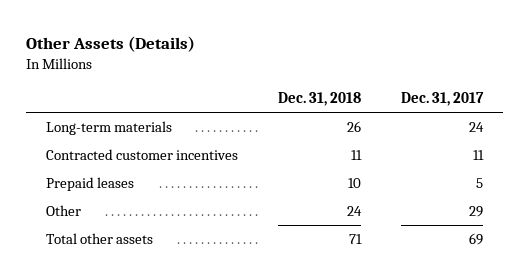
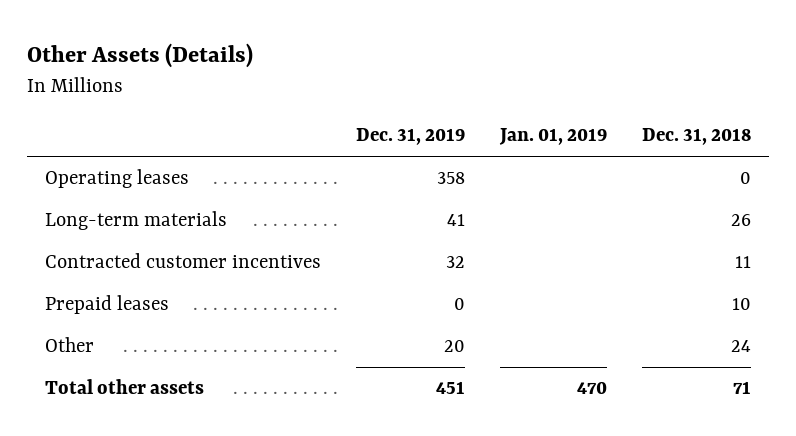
- | Dec. 31, 2018 | Dec. 31, 2017
+ | Dec. 31, 2019 | Jan. 01, 2019 | Dec. 31, 2018
+ Operating leases | 358 | | 0

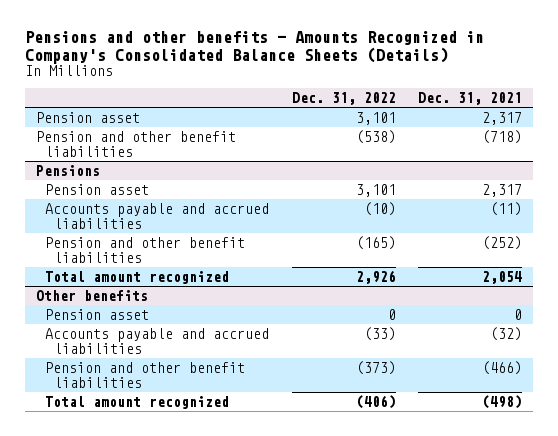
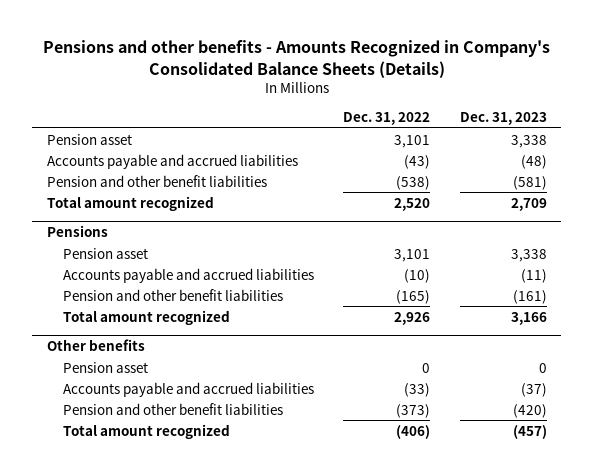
- | Dec. 31, 2022 | Dec. 31, 2021
+ | Dec. 31, 2022 | Dec. 31, 2023
+ Accounts payable and accrued liabilities | (43) | (48)
+ Total amount recognized | 2,520 | 2,709

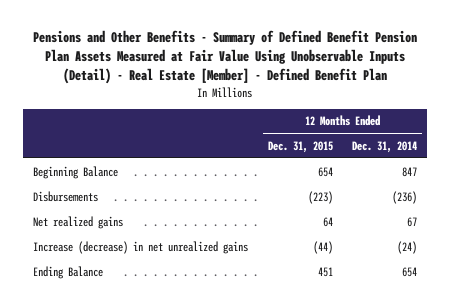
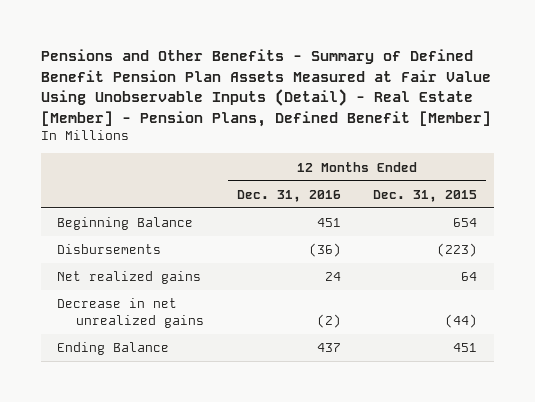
- Pensions and Other Benefits - Summary of Defined Benefit Pension Plan Assets Measured at Fair Value Using Unobservable Inputs (Detail) - Real Estate [Member] - Defined Benefit Plan
+ Pensions and Other Benefits - Summary of Defined Benefit Pension Plan Assets Measured at Fair Value Using Unobservable Inputs (Detail) - Real Estate [Member] - Pension Plans, Defined Benefit [Member]
- | 12 Months Ended Dec. 31, 2015 | 12 Months Ended Dec. 31, 2014
+ | 12 Months Ended Dec. 31, 2016 | 12 Months Ended Dec. 31, 2015
- Increase (decrease) in net unrealized gains | (44) | (24)
+ Decrease in net unrealized gains | (2) | (44)

